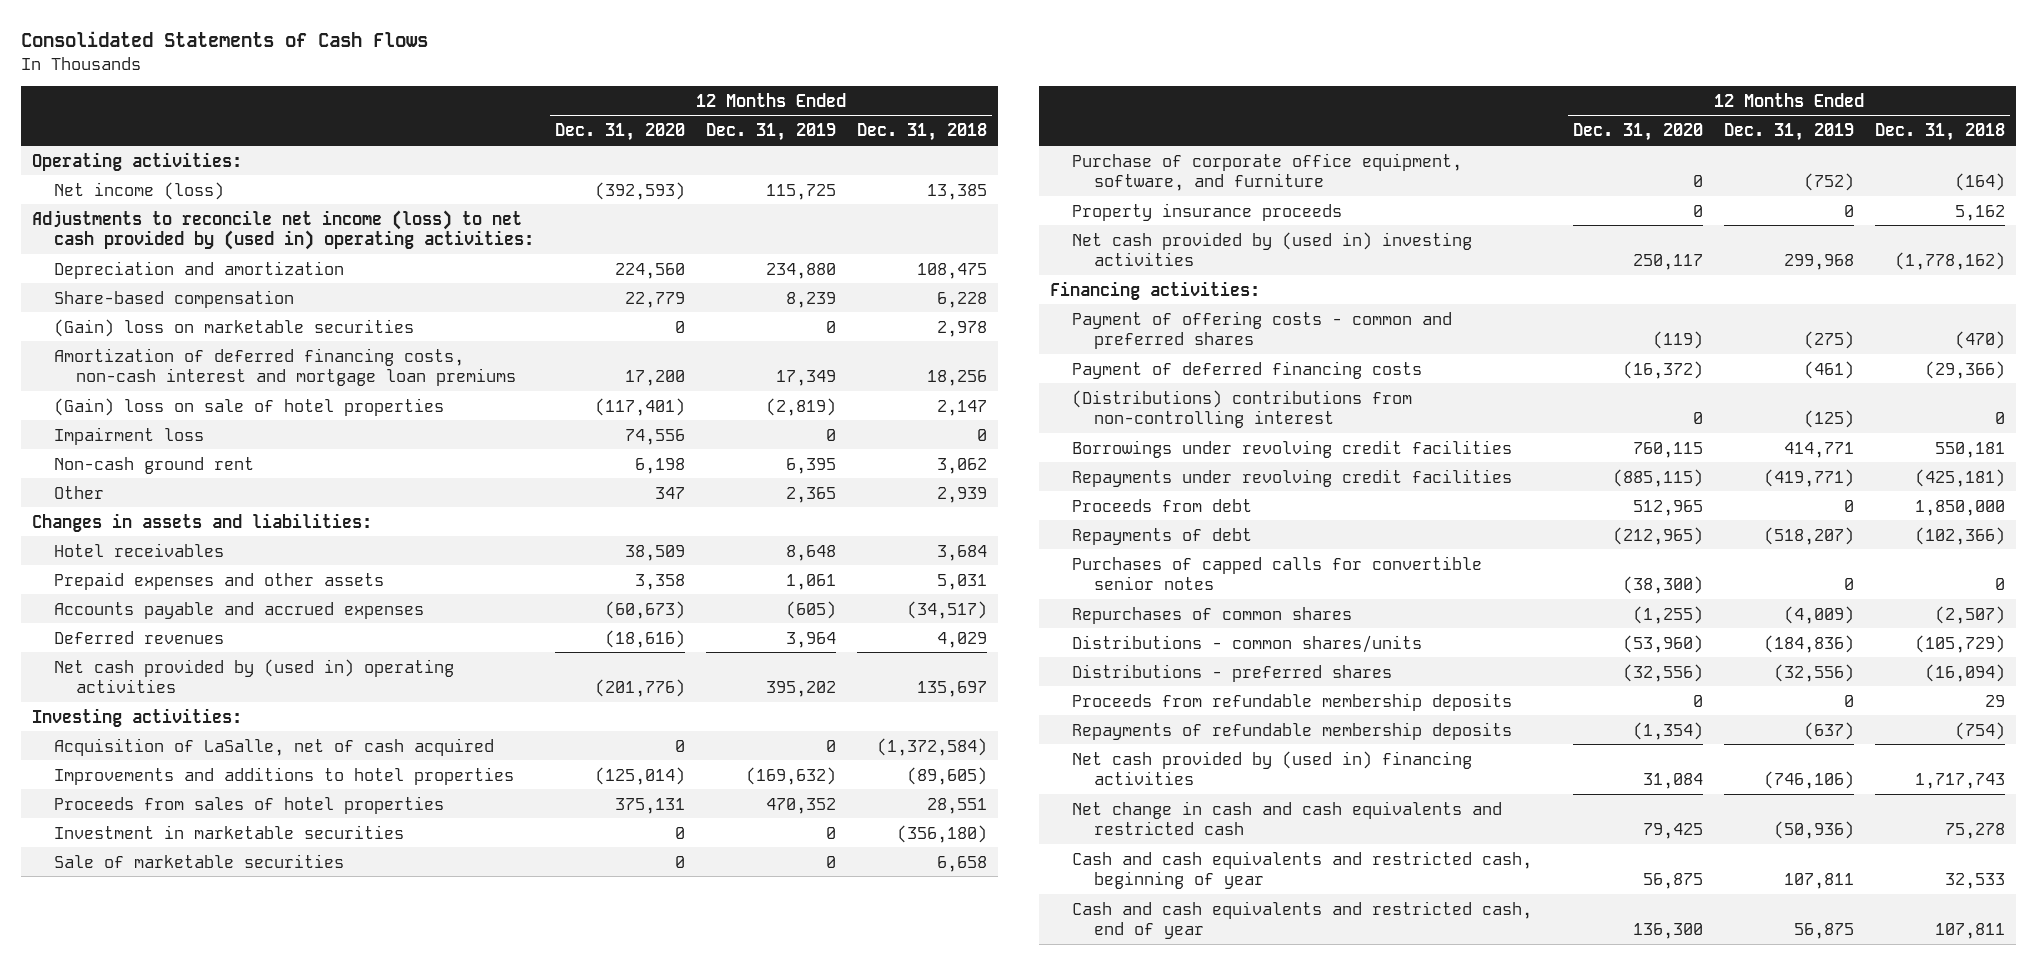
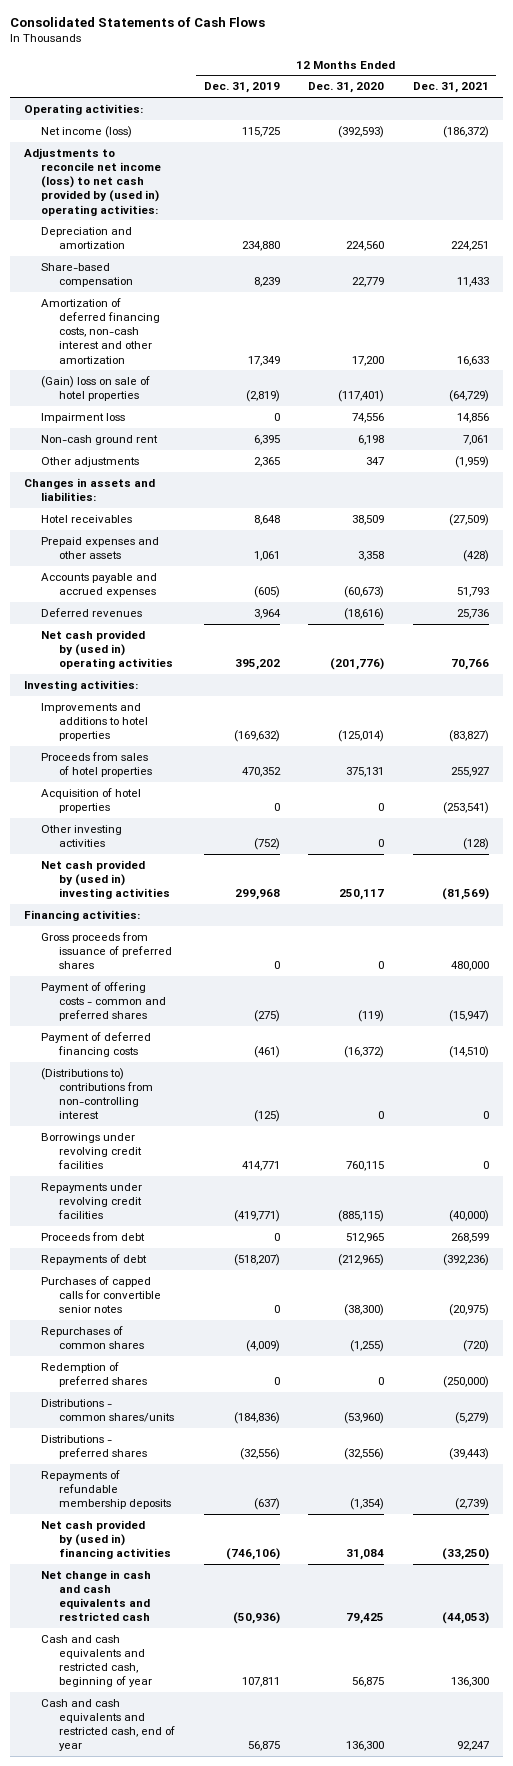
- | 12 Months Ended Dec. 31, 2020 | 12 Months Ended Dec. 31, 2019 | 12 Months Ended Dec. 31, 2018
+ | 12 Months Ended Dec. 31, 2019 | 12 Months Ended Dec. 31, 2020 | 12 Months Ended Dec. 31, 2021
- (Gain) loss on marketable securities | 0 | 0 | 2,978
- Amortization of deferred financing costs, non-cash interest and mortgage loan premiums | 17,200 | 17,349 | 18,256
+ Amortization of deferred financing costs, non-cash interest and other amortization | 17,349 | 17,200 | 16,633
- Other | 347 | 2,365 | 2,939
+ Other adjustments | 2,365 | 347 | (1,959)
- Acquisition of LaSalle, net of cash acquired | 0 | 0 | (1,372,584)
- Investment in marketable securities | 0 | 0 | (356,180)
- Sale of marketable securities | 0 | 0 | 6,658
- Purchase of corporate office equipment, software, and furniture | 0 | (752) | (164)
- Property insurance proceeds | 0 | 0 | 5,162
+ Acquisition of hotel properties | 0 | 0 | (253,541)
+ Other investing activities | (752) | 0 | (128)
+ Gross proceeds from issuance of preferred shares | 0 | 0 | 480,000
- (Distributions) contributions from non-controlling interest | 0 | (125) | 0
+ (Distributions to) contributions from non-controlling interest | (125) | 0 | 0
+ Redemption of preferred shares | 0 | 0 | (250,000)
- Proceeds from refundable membership deposits | 0 | 0 | 29

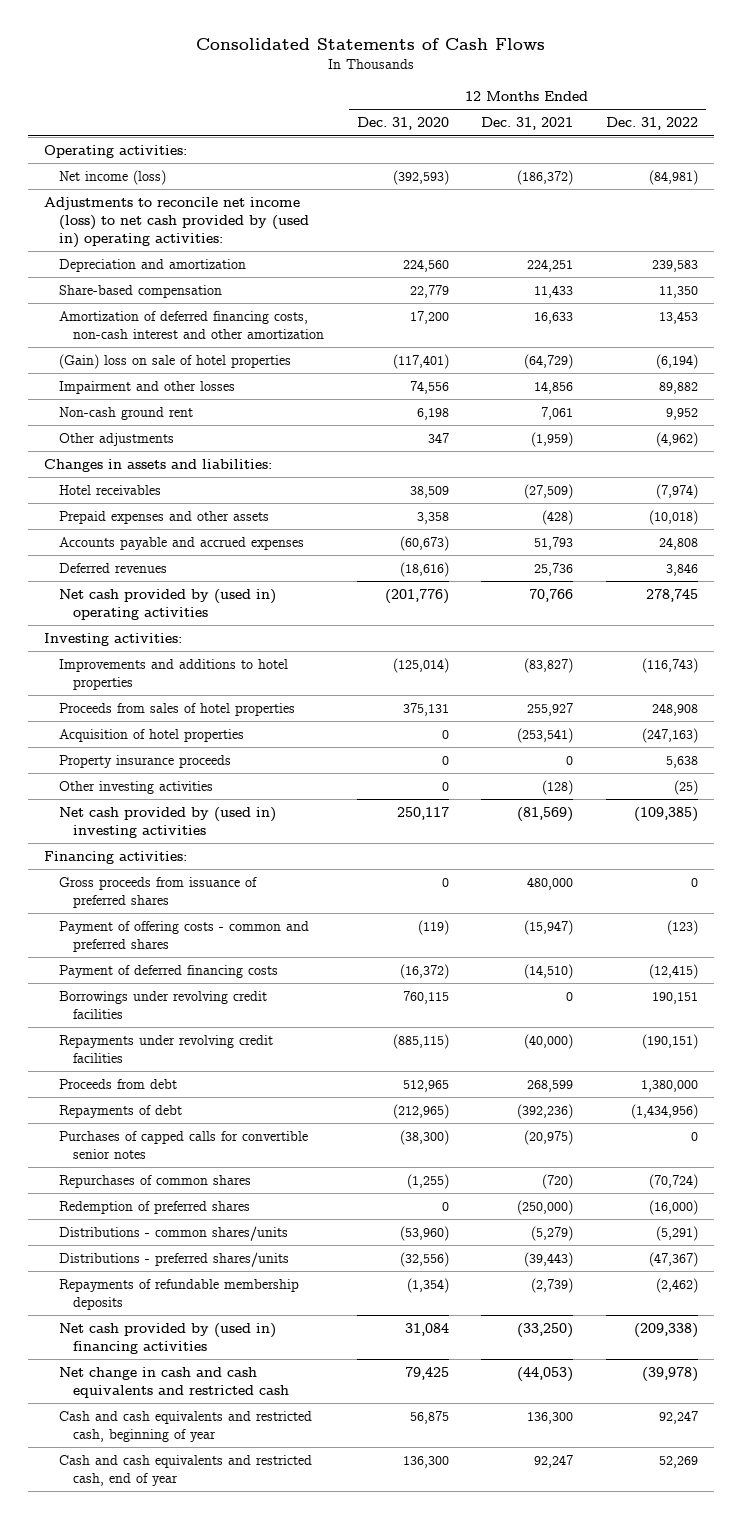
- | 12 Months Ended Dec. 31, 2019 | 12 Months Ended Dec. 31, 2020 | 12 Months Ended Dec. 31, 2021
+ | 12 Months Ended Dec. 31, 2020 | 12 Months Ended Dec. 31, 2021 | 12 Months Ended Dec. 31, 2022
- Impairment loss | 0 | 74,556 | 14,856
+ Impairment and other losses | 74,556 | 14,856 | 89,882
+ Property insurance proceeds | 0 | 0 | 5,638
- (Distributions to) contributions from non-controlling interest | (125) | 0 | 0
- Distributions - preferred shares | (32,556) | (32,556) | (39,443)
+ Distributions - preferred shares/units | (32,556) | (39,443) | (47,367)

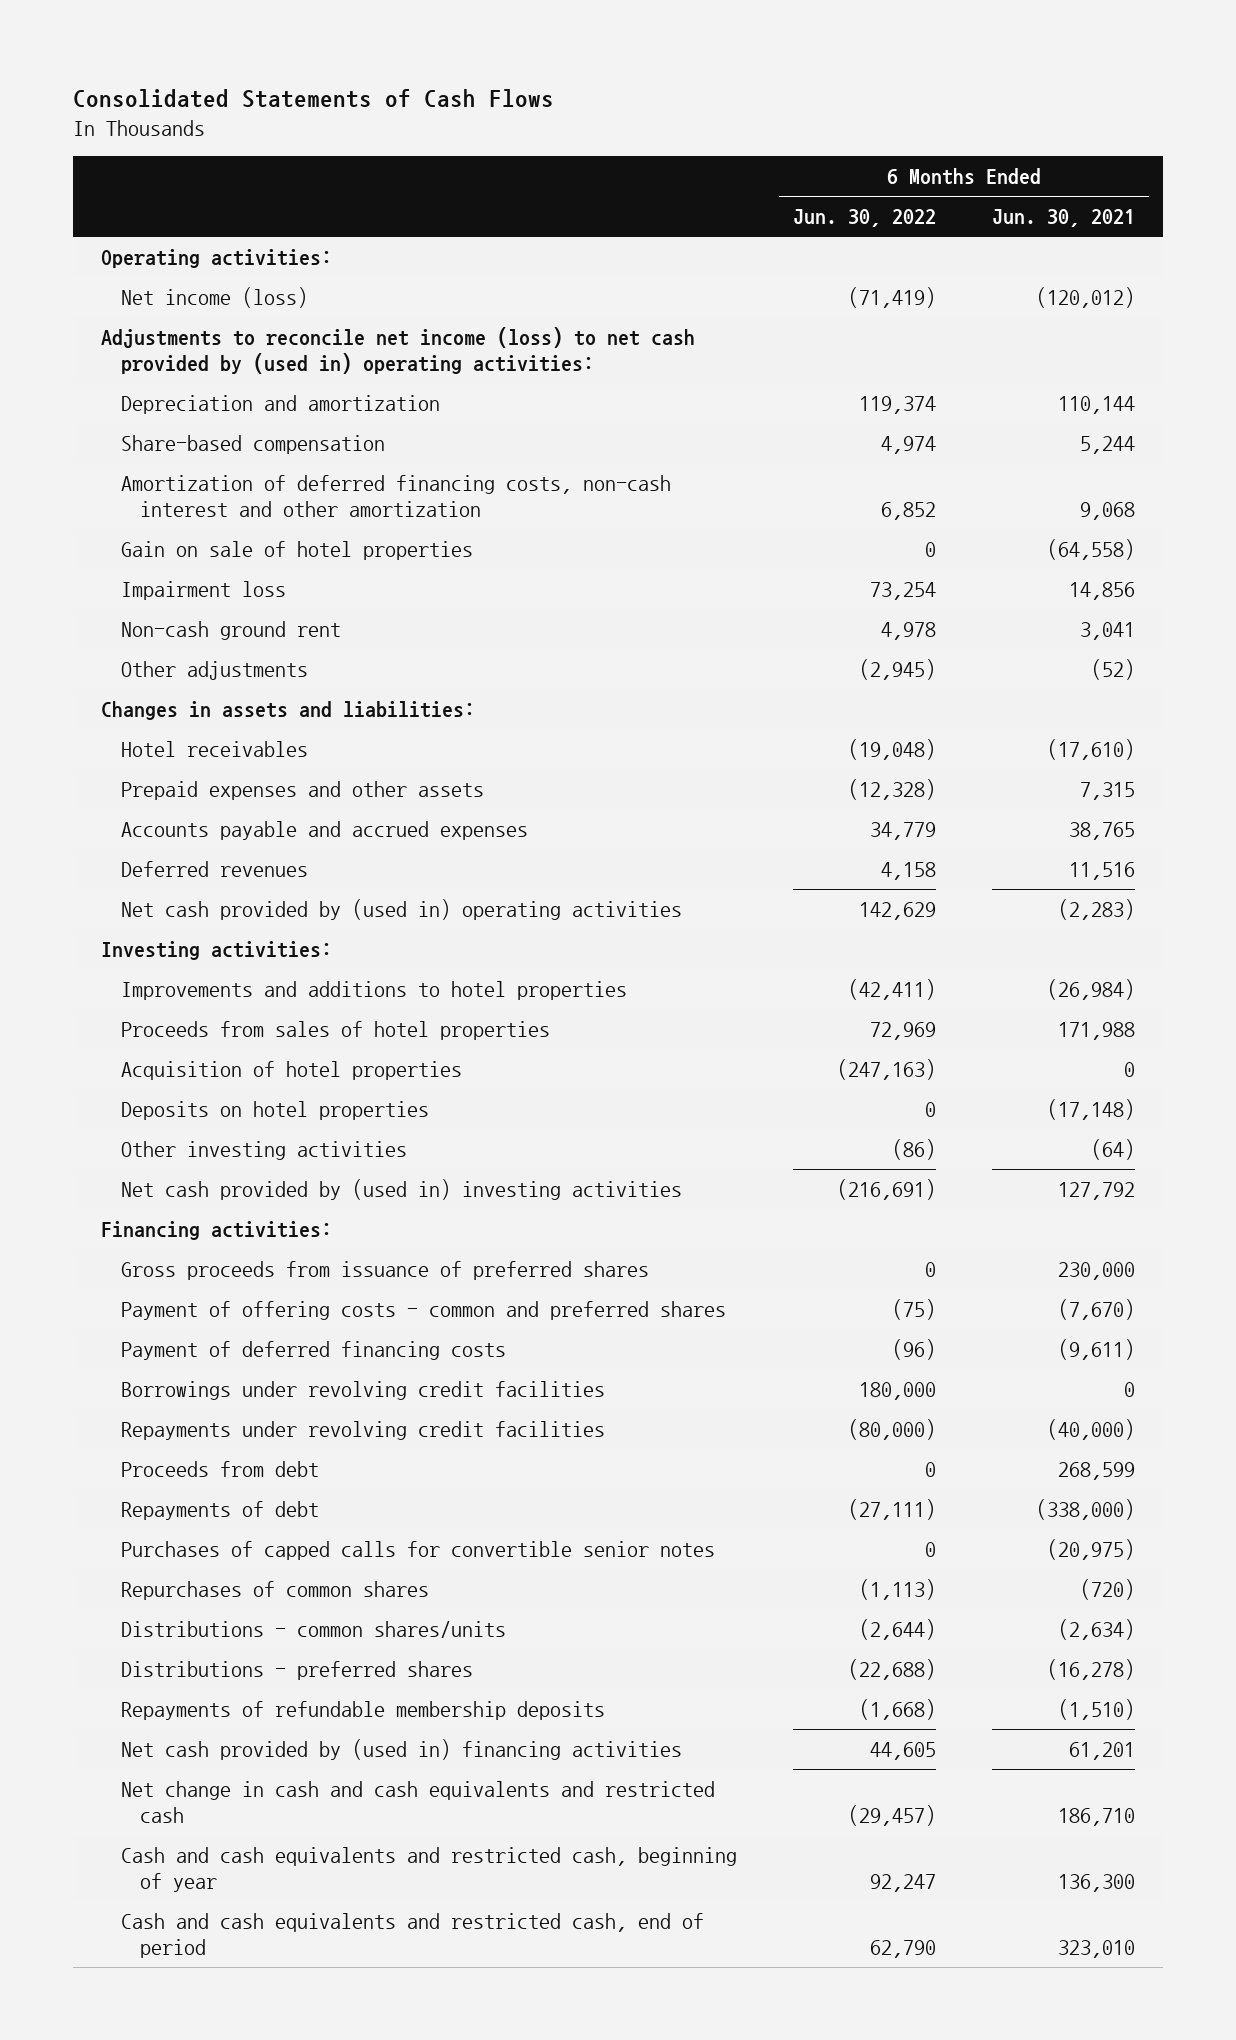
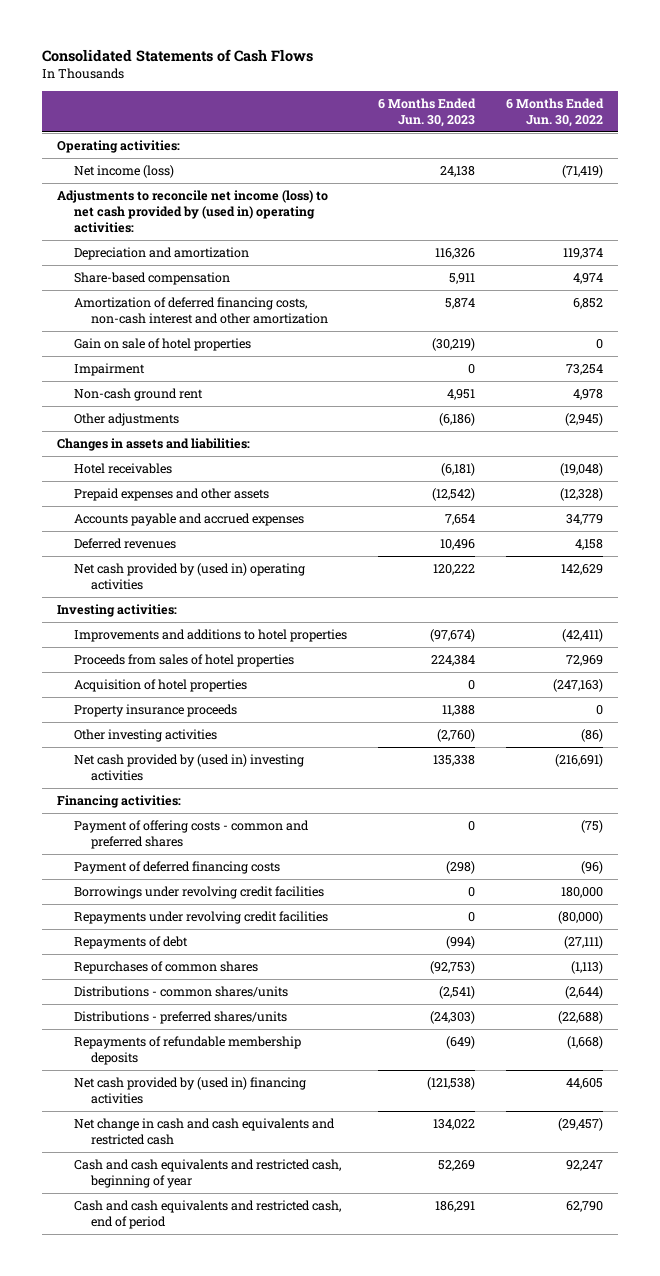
- | 6 Months Ended Jun. 30, 2022 | 6 Months Ended Jun. 30, 2021
+ | 6 Months Ended Jun. 30, 2023 | 6 Months Ended Jun. 30, 2022
- Impairment loss | 73,254 | 14,856
+ Impairment | 0 | 73,254
- Deposits on hotel properties | 0 | (17,148)
+ Property insurance proceeds | 11,388 | 0
- Gross proceeds from issuance of preferred shares | 0 | 230,000
- Proceeds from debt | 0 | 268,599
- Purchases of capped calls for convertible senior notes | 0 | (20,975)
- Distributions - preferred shares | (22,688) | (16,278)
+ Distributions - preferred shares/units | (24,303) | (22,688)

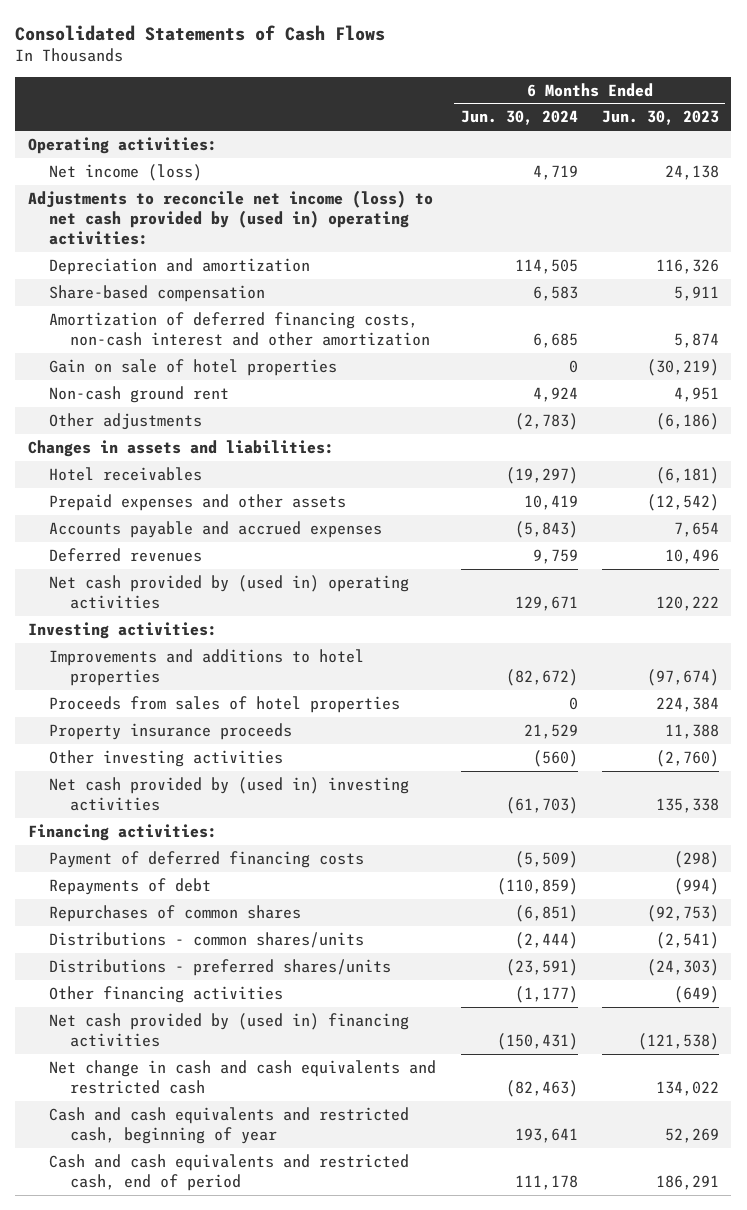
- | 6 Months Ended Jun. 30, 2023 | 6 Months Ended Jun. 30, 2022
+ | 6 Months Ended Jun. 30, 2024 | 6 Months Ended Jun. 30, 2023
- Impairment | 0 | 73,254
- Acquisition of hotel properties | 0 | (247,163)
- Payment of offering costs - common and preferred shares | 0 | (75)
- Borrowings under revolving credit facilities | 0 | 180,000
- Repayments under revolving credit facilities | 0 | (80,000)
- Repayments of refundable membership deposits | (649) | (1,668)
+ Other financing activities | (1,177) | (649)

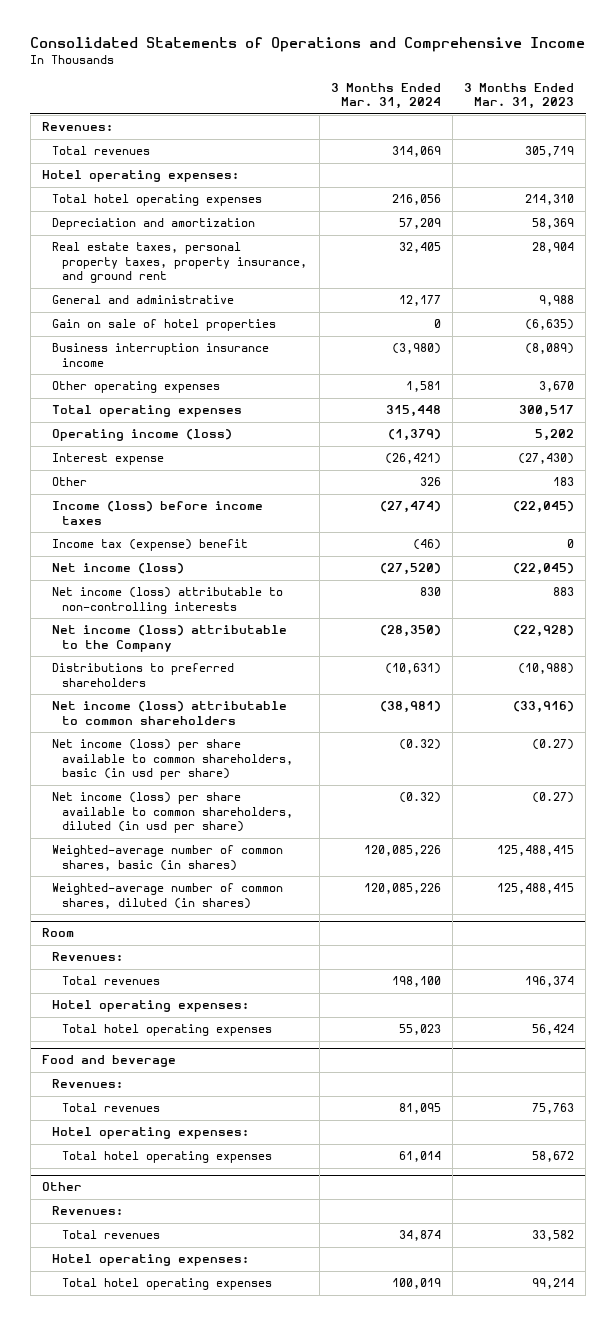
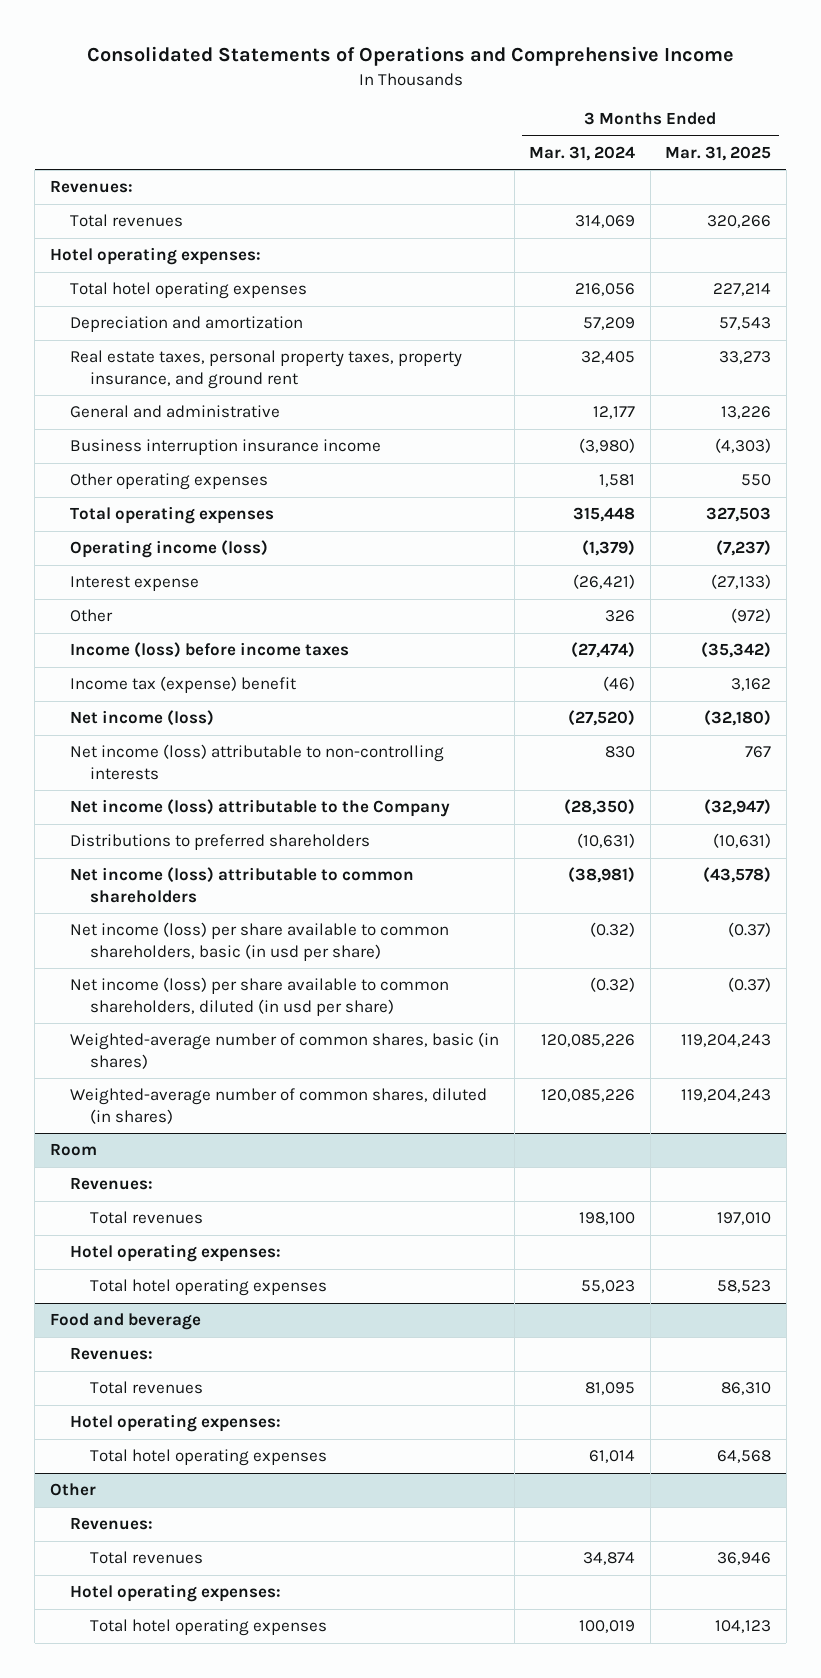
- | 3 Months Ended Mar. 31, 2024 | 3 Months Ended Mar. 31, 2023
+ | 3 Months Ended Mar. 31, 2024 | 3 Months Ended Mar. 31, 2025
- Gain on sale of hotel properties | 0 | (6,635)

